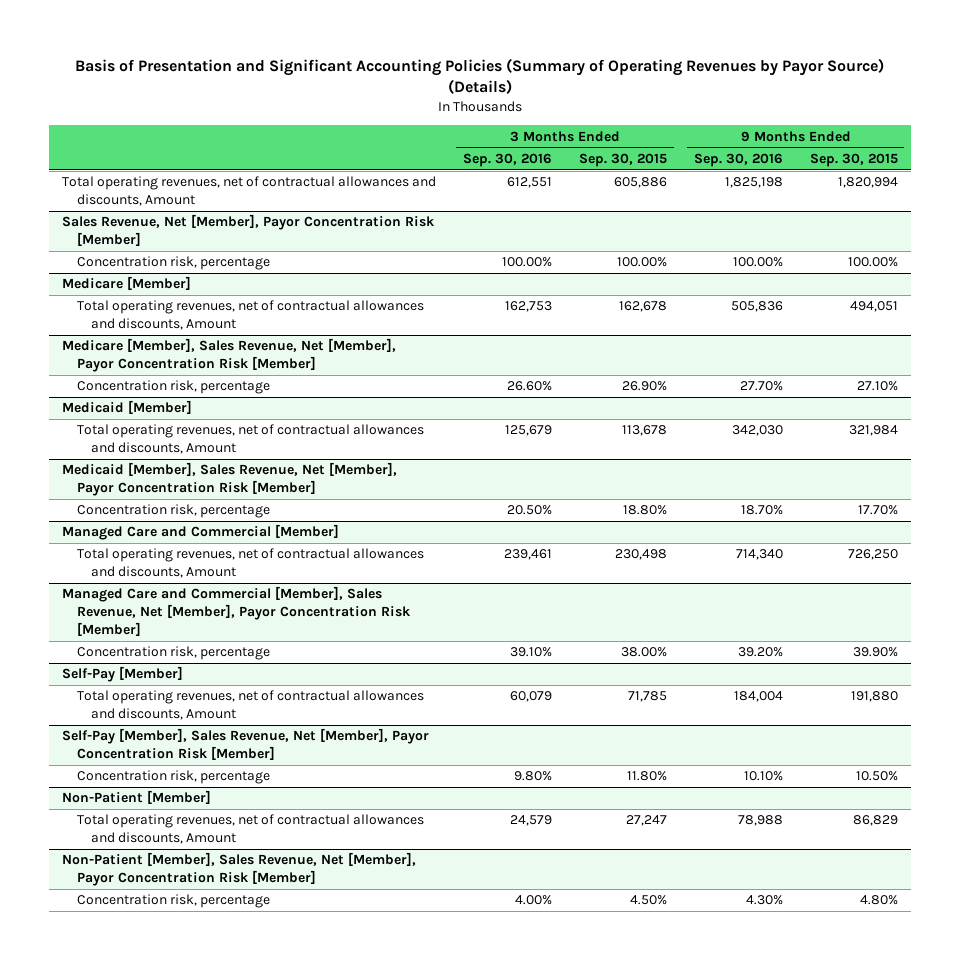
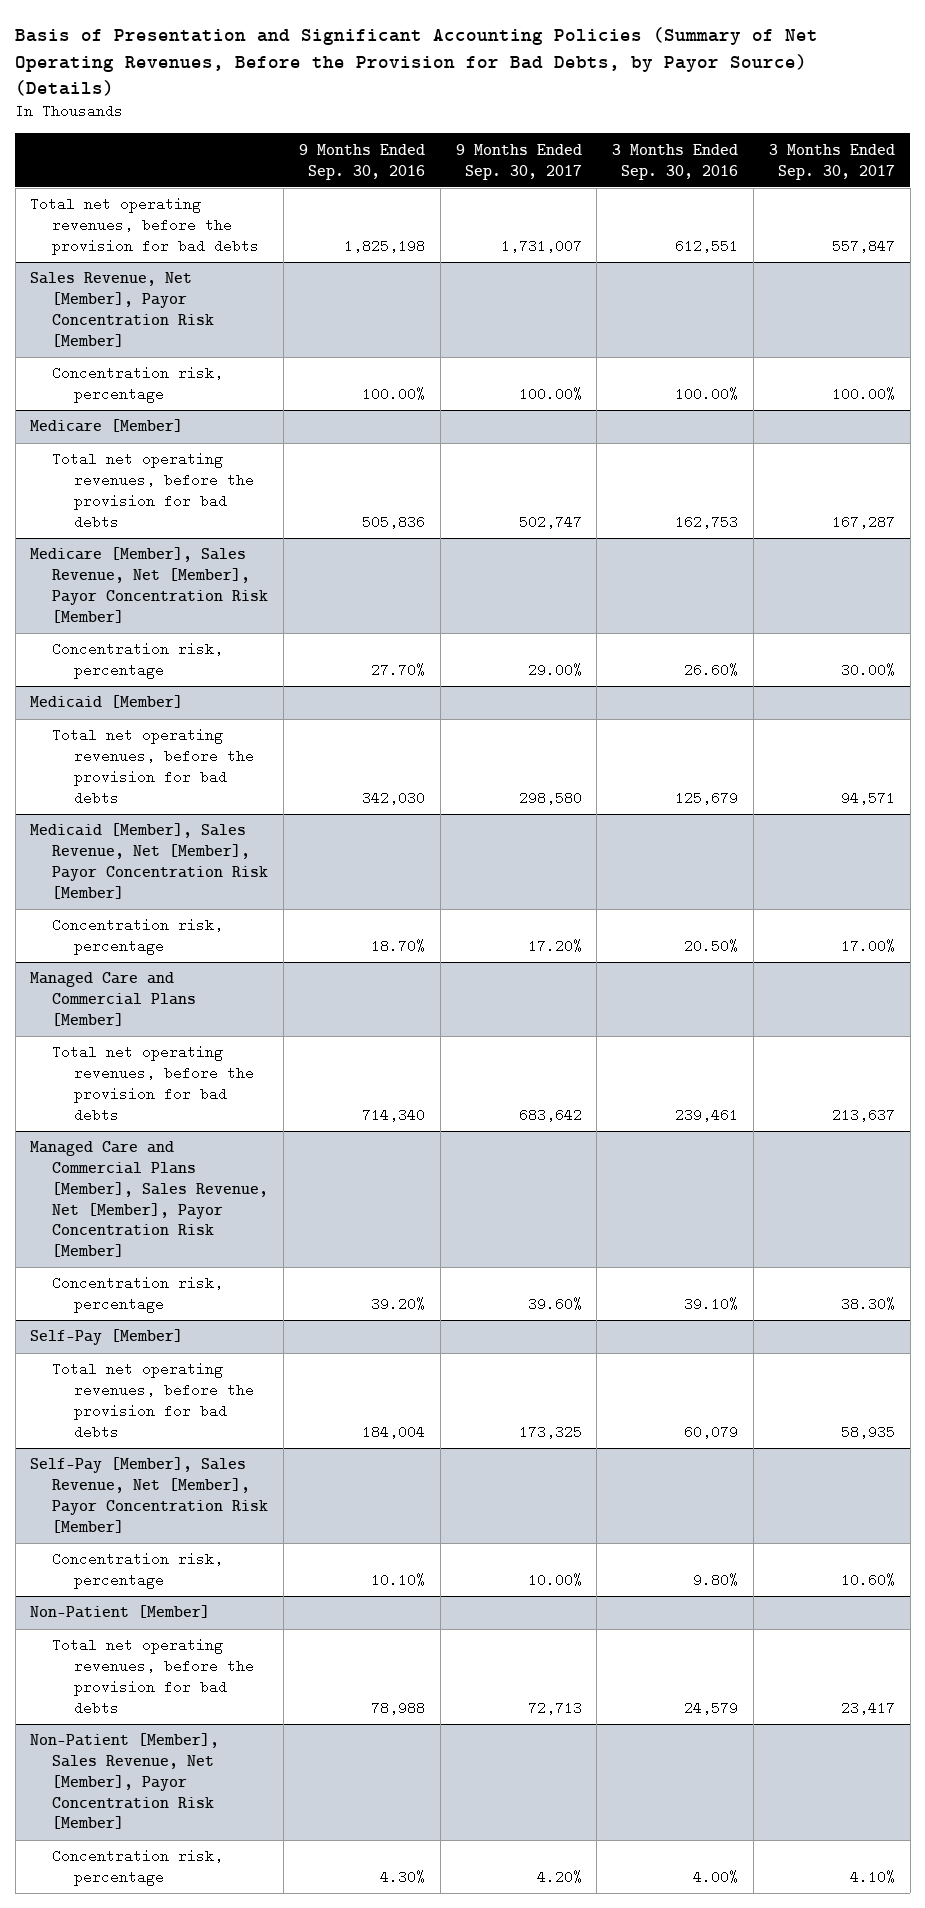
- Basis of Presentation and Significant Accounting Policies (Summary of Operating Revenues by Payor Source) (Details)
+ Basis of Presentation and Significant Accounting Policies (Summary of Net Operating Revenues, Before the Provision for Bad Debts, by Payor Source) (Details)
- | 3 Months Ended Sep. 30, 2016 | 3 Months Ended Sep. 30, 2015 | 9 Months Ended Sep. 30, 2016 | 9 Months Ended Sep. 30, 2015
+ | 9 Months Ended Sep. 30, 2016 | 9 Months Ended Sep. 30, 2017 | 3 Months Ended Sep. 30, 2016 | 3 Months Ended Sep. 30, 2017
- Total operating revenues, net of contractual allowances and discounts, Amount | 612,551 | 605,886 | 1,825,198 | 1,820,994
+ Total net operating revenues, before the provision for bad debts | 1,825,198 | 1,731,007 | 612,551 | 557,847
@ Medicare [Member]
- Total operating revenues, net of contractual allowances and discounts, Amount | 162,753 | 162,678 | 505,836 | 494,051
+ Total net operating revenues, before the provision for bad debts | 505,836 | 502,747 | 162,753 | 167,287
@ Medicaid [Member]
- Total operating revenues, net of contractual allowances and discounts, Amount | 125,679 | 113,678 | 342,030 | 321,984
+ Total net operating revenues, before the provision for bad debts | 342,030 | 298,580 | 125,679 | 94,571
- Managed Care and Commercial [Member]
- Total operating revenues, net of contractual allowances and discounts, Amount | 239,461 | 230,498 | 714,340 | 726,250
- Managed Care and Commercial [Member], Sales Revenue, Net [Member], Payor Concentration Risk [Member]
+ Managed Care and Commercial Plans [Member]
+ Total net operating revenues, before the provision for bad debts | 714,340 | 683,642 | 239,461 | 213,637
+ Managed Care and Commercial Plans [Member], Sales Revenue, Net [Member], Payor Concentration Risk [Member]
@ Self-Pay [Member]
- Total operating revenues, net of contractual allowances and discounts, Amount | 60,079 | 71,785 | 184,004 | 191,880
+ Total net operating revenues, before the provision for bad debts | 184,004 | 173,325 | 60,079 | 58,935
@ Non-Patient [Member]
- Total operating revenues, net of contractual allowances and discounts, Amount | 24,579 | 27,247 | 78,988 | 86,829
+ Total net operating revenues, before the provision for bad debts | 78,988 | 72,713 | 24,579 | 23,417

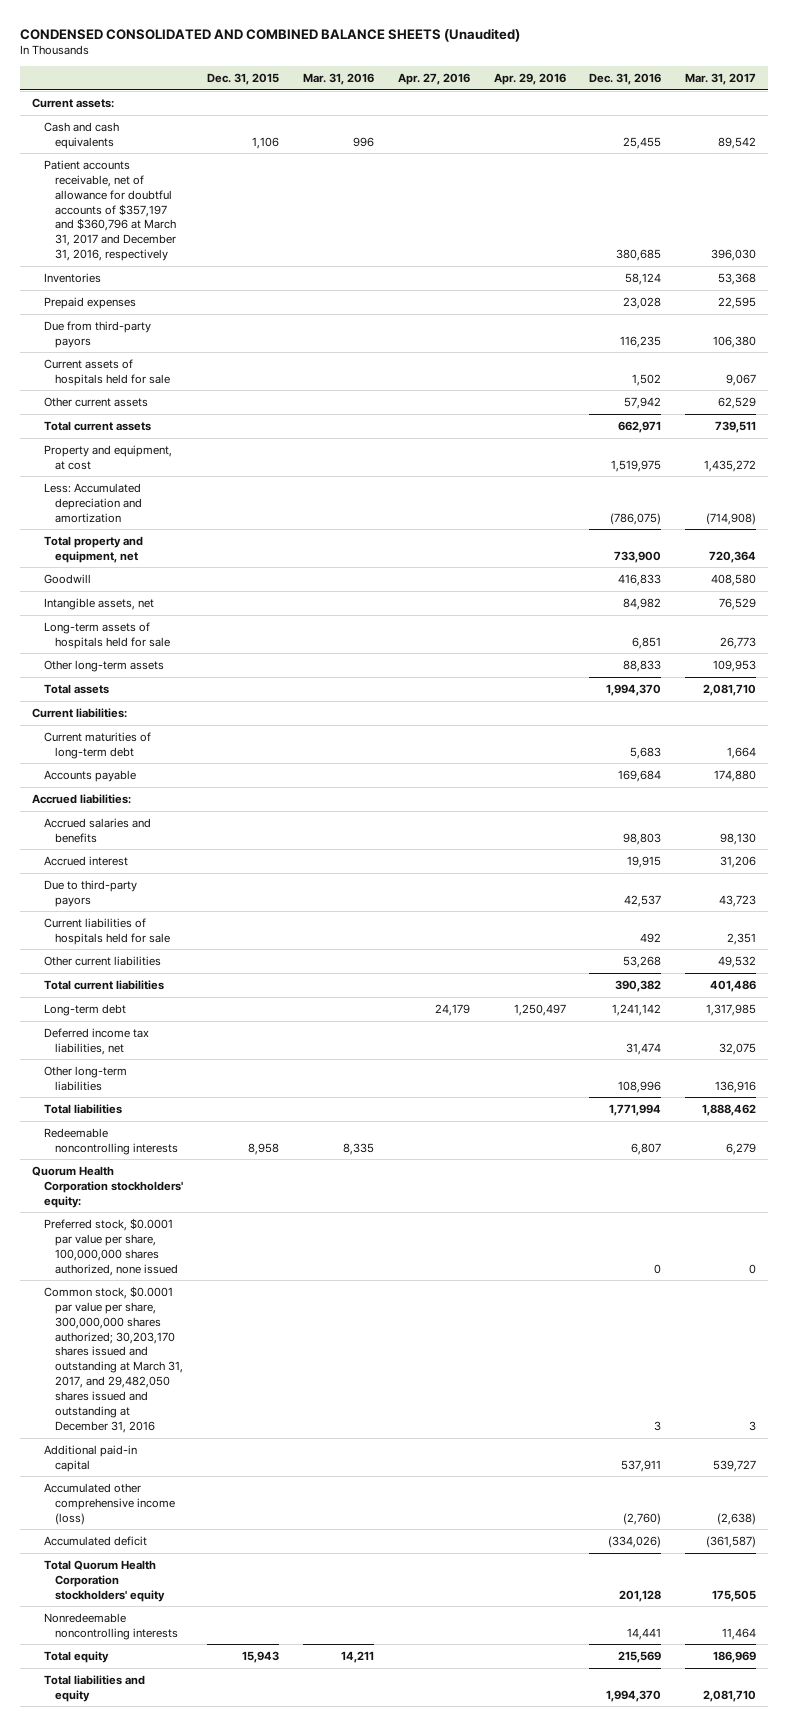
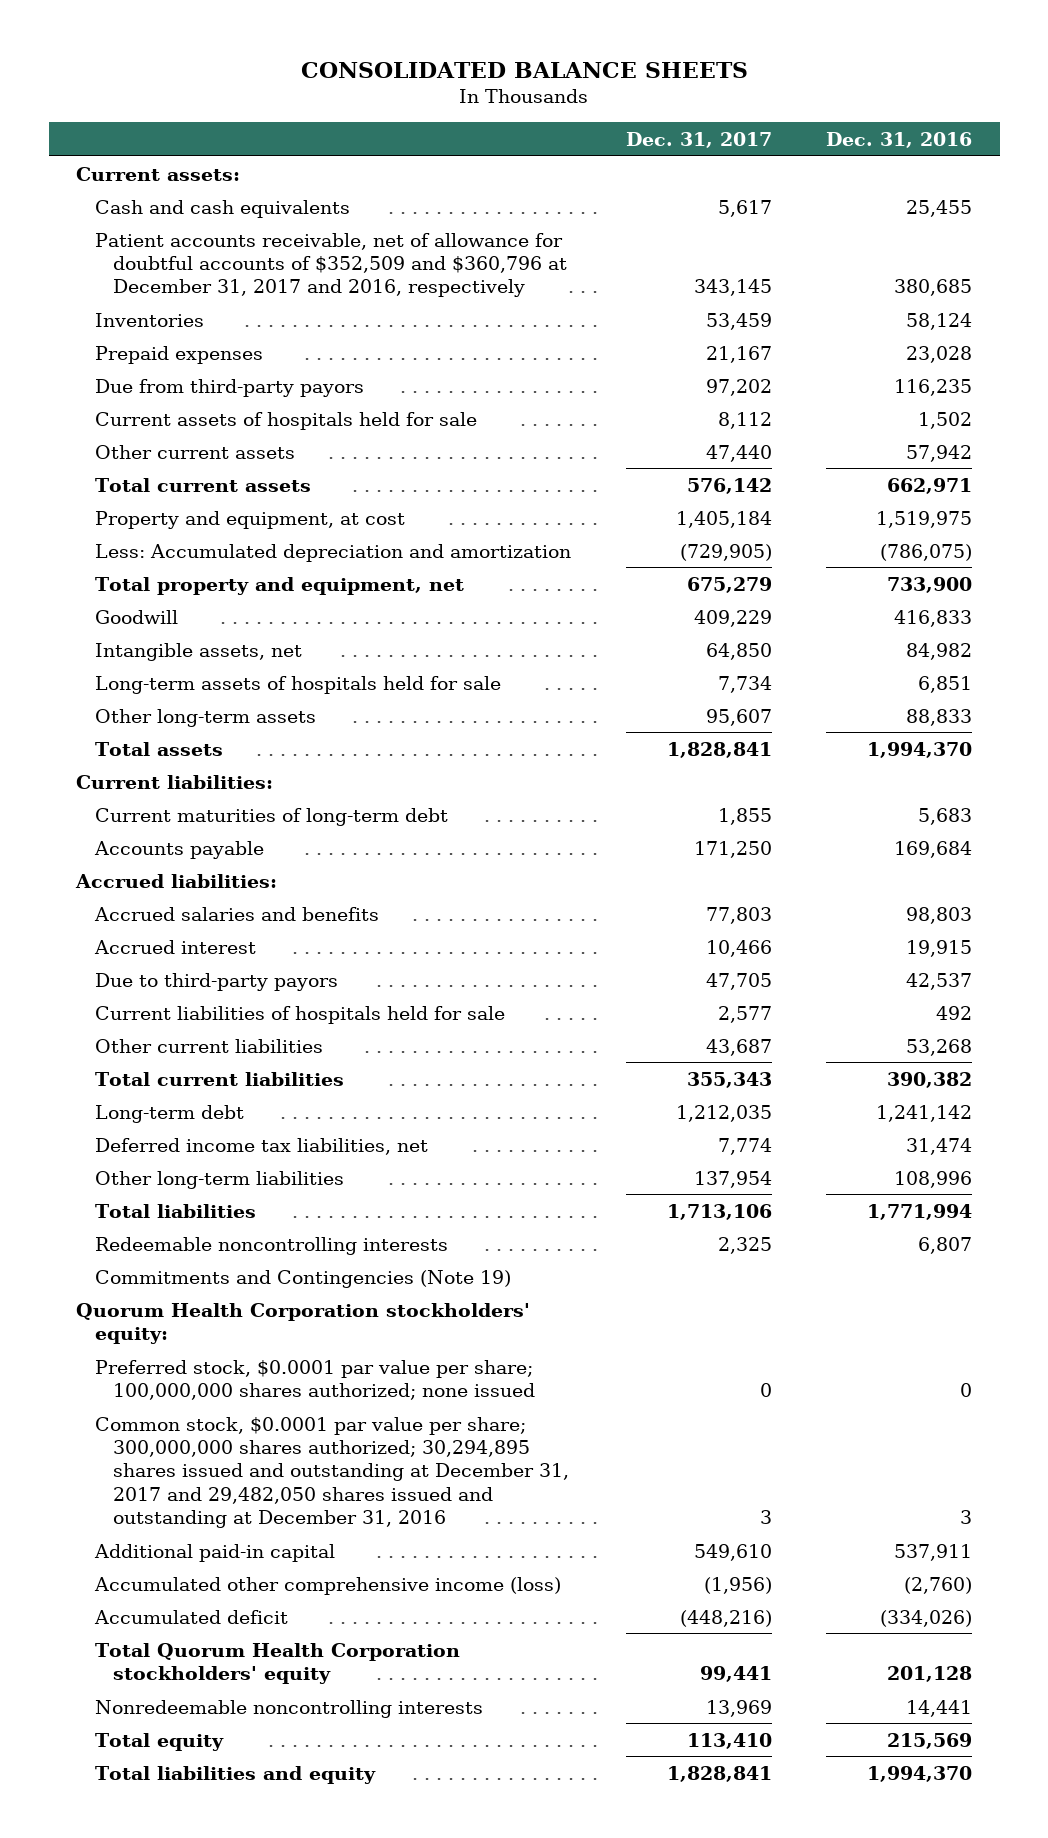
- CONDENSED CONSOLIDATED AND COMBINED BALANCE SHEETS (Unaudited)
+ CONSOLIDATED BALANCE SHEETS
- | Dec. 31, 2015 | Mar. 31, 2016 | Apr. 27, 2016 | Apr. 29, 2016 | Dec. 31, 2016 | Mar. 31, 2017
+ | Dec. 31, 2017 | Dec. 31, 2016
- Patient accounts receivable, net of allowance for doubtful accounts of $357,197 and $360,796 at March 31, 2017 and December 31, 2016, respectively | | | | | 380,685 | 396,030
+ Patient accounts receivable, net of allowance for doubtful accounts of $352,509 and $360,796 at December 31, 2017 and 2016, respectively | 343,145 | 380,685
+ Commitments and Contingencies (Note 19)
- Preferred stock, $0.0001 par value per share, 100,000,000 shares authorized, none issued | | | | | 0 | 0
- Common stock, $0.0001 par value per share, 300,000,000 shares authorized; 30,203,170 shares issued and outstanding at March 31, 2017, and 29,482,050 shares issued and outstanding at December 31, 2016 | | | | | 3 | 3
+ Preferred stock, $0.0001 par value per share; 100,000,000 shares authorized; none issued | 0 | 0
+ Common stock, $0.0001 par value per share; 300,000,000 shares authorized; 30,294,895 shares issued and outstanding at December 31, 2017 and 29,482,050 shares issued and outstanding at December 31, 2016 | 3 | 3

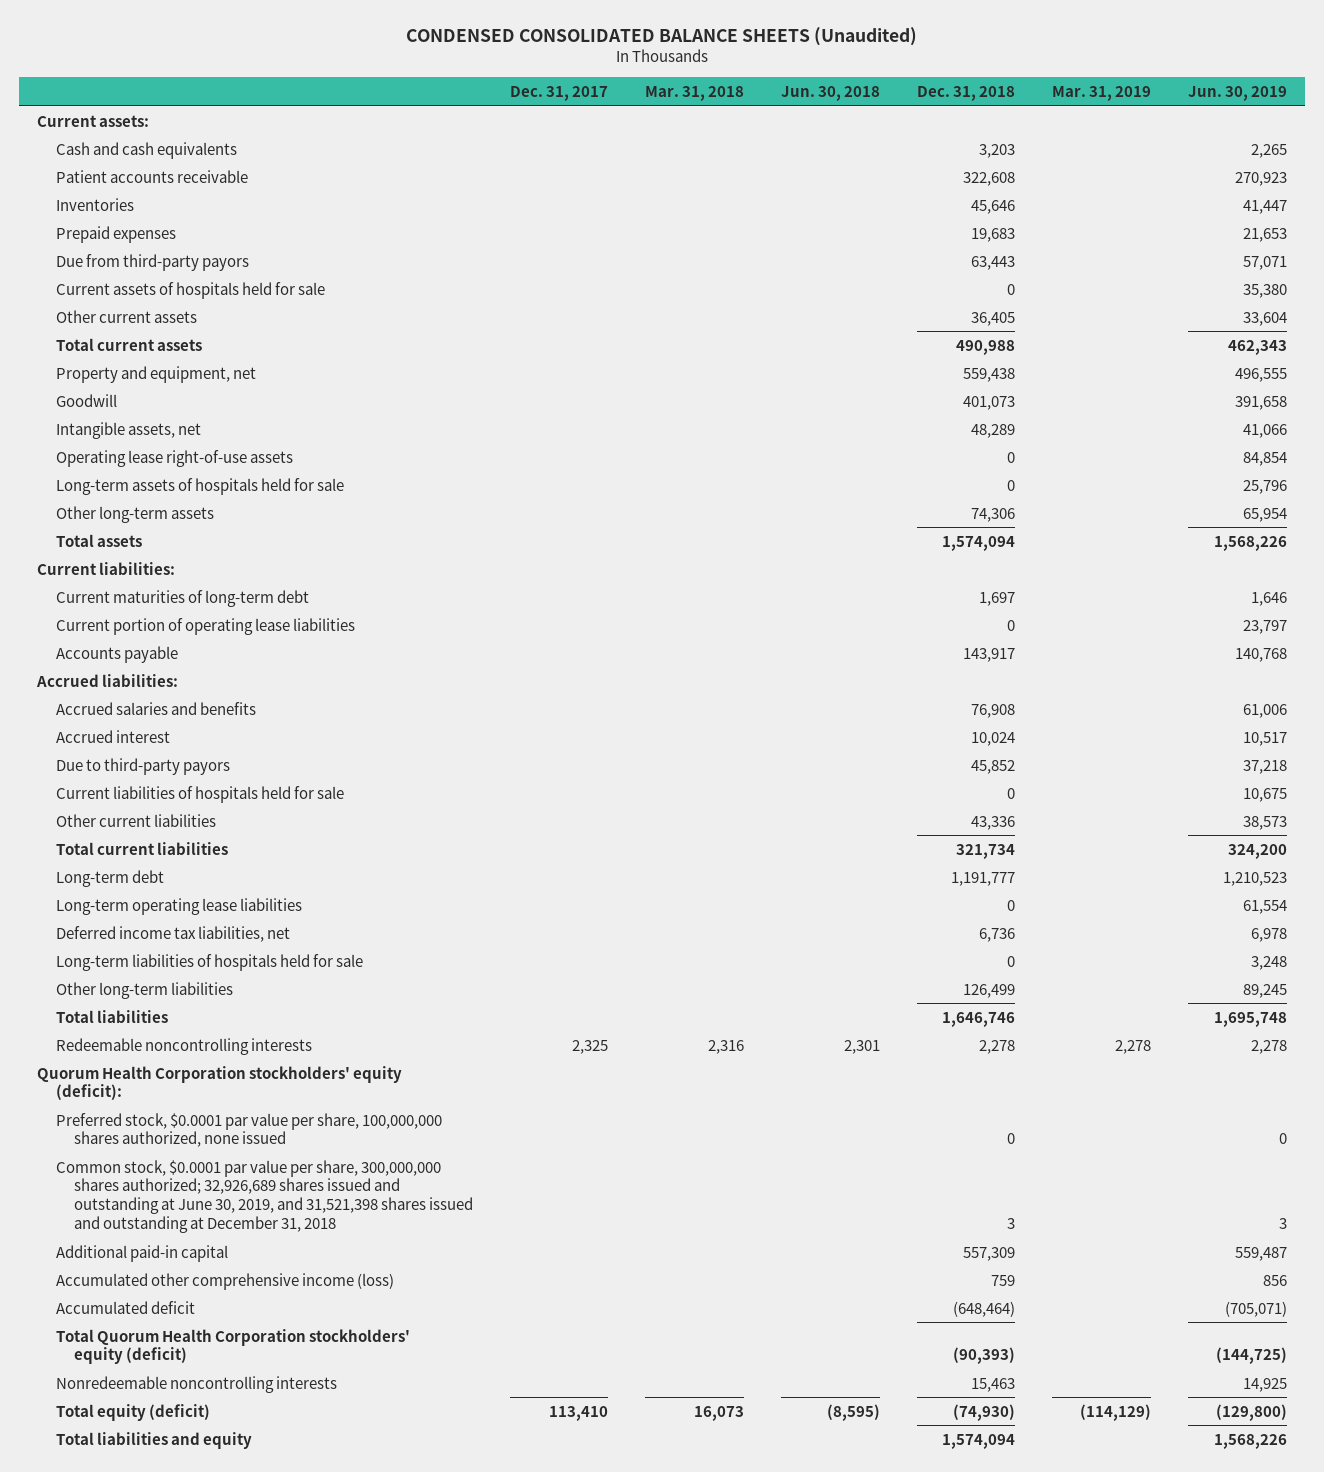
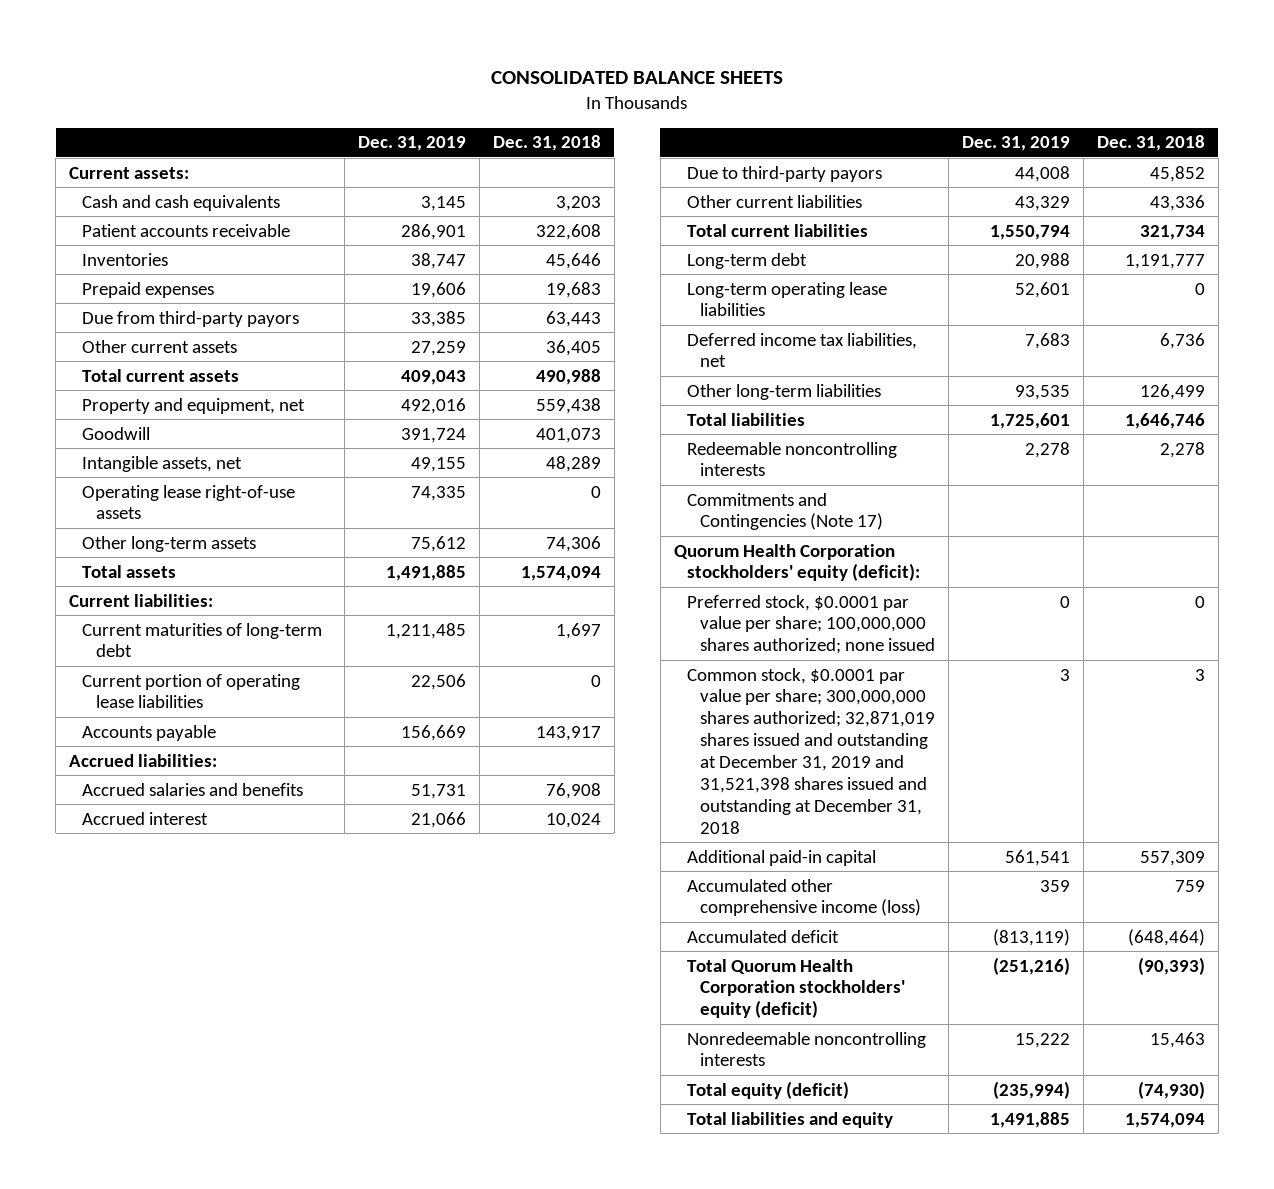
- CONDENSED CONSOLIDATED BALANCE SHEETS (Unaudited)
+ CONSOLIDATED BALANCE SHEETS
- | Dec. 31, 2017 | Mar. 31, 2018 | Jun. 30, 2018 | Dec. 31, 2018 | Mar. 31, 2019 | Jun. 30, 2019
+ | Dec. 31, 2019 | Dec. 31, 2018
- Current assets of hospitals held for sale | | | | 0 | | 35,380
- Long-term assets of hospitals held for sale | | | | 0 | | 25,796
- Current liabilities of hospitals held for sale | | | | 0 | | 10,675
- Long-term liabilities of hospitals held for sale | | | | 0 | | 3,248
+ Commitments and Contingencies (Note 17)
- Preferred stock, $0.0001 par value per share, 100,000,000 shares authorized, none issued | | | | 0 | | 0
- Common stock, $0.0001 par value per share, 300,000,000 shares authorized; 32,926,689 shares issued and outstanding at June 30, 2019, and 31,521,398 shares issued and outstanding at December 31, 2018 | | | | 3 | | 3
+ Preferred stock, $0.0001 par value per share; 100,000,000 shares authorized; none issued | 0 | 0
+ Common stock, $0.0001 par value per share; 300,000,000 shares authorized; 32,871,019 shares issued and outstanding at December 31, 2019 and 31,521,398 shares issued and outstanding at December 31, 2018 | 3 | 3

